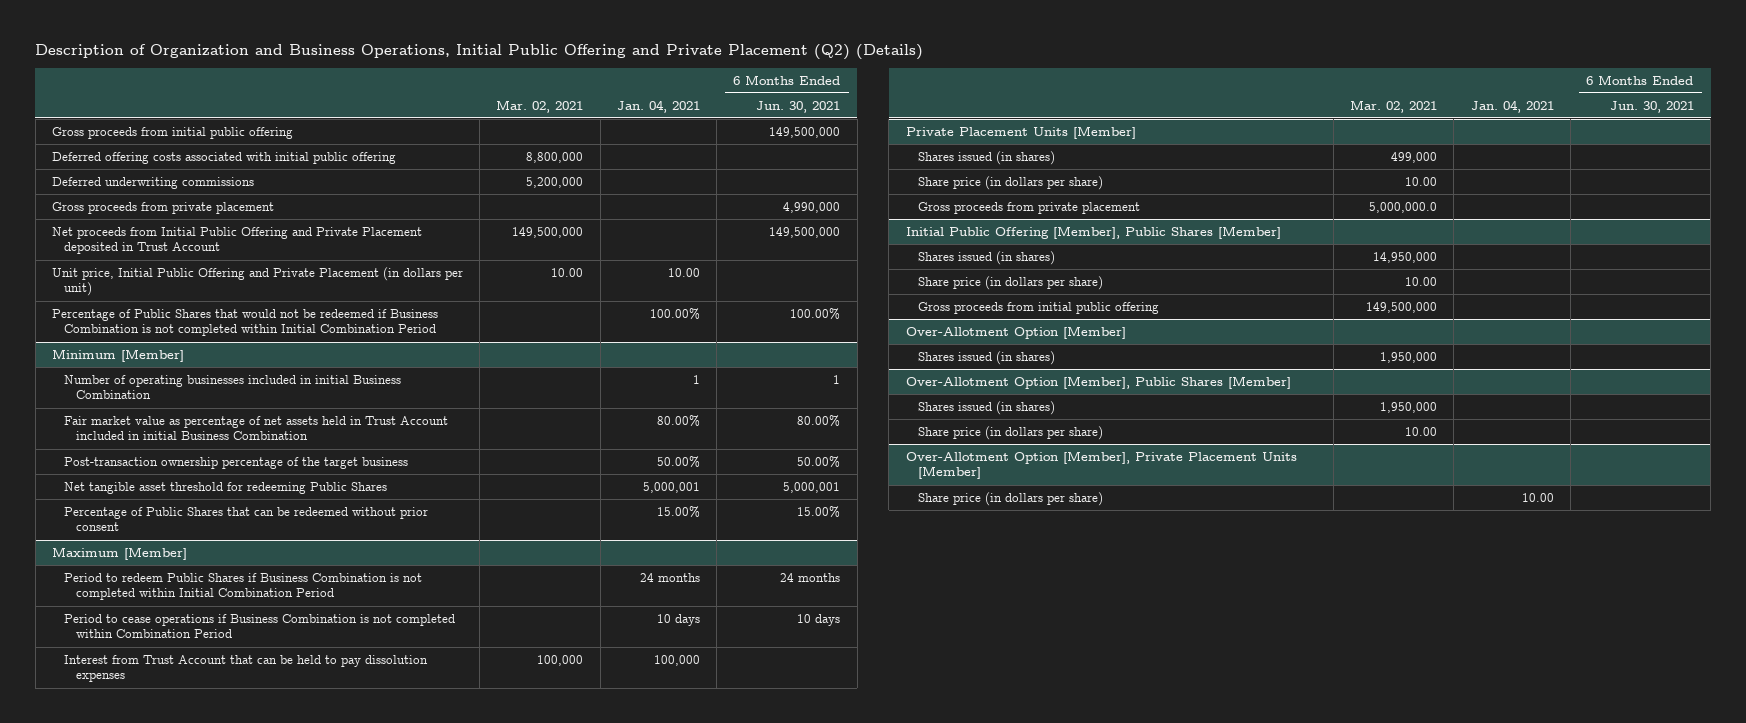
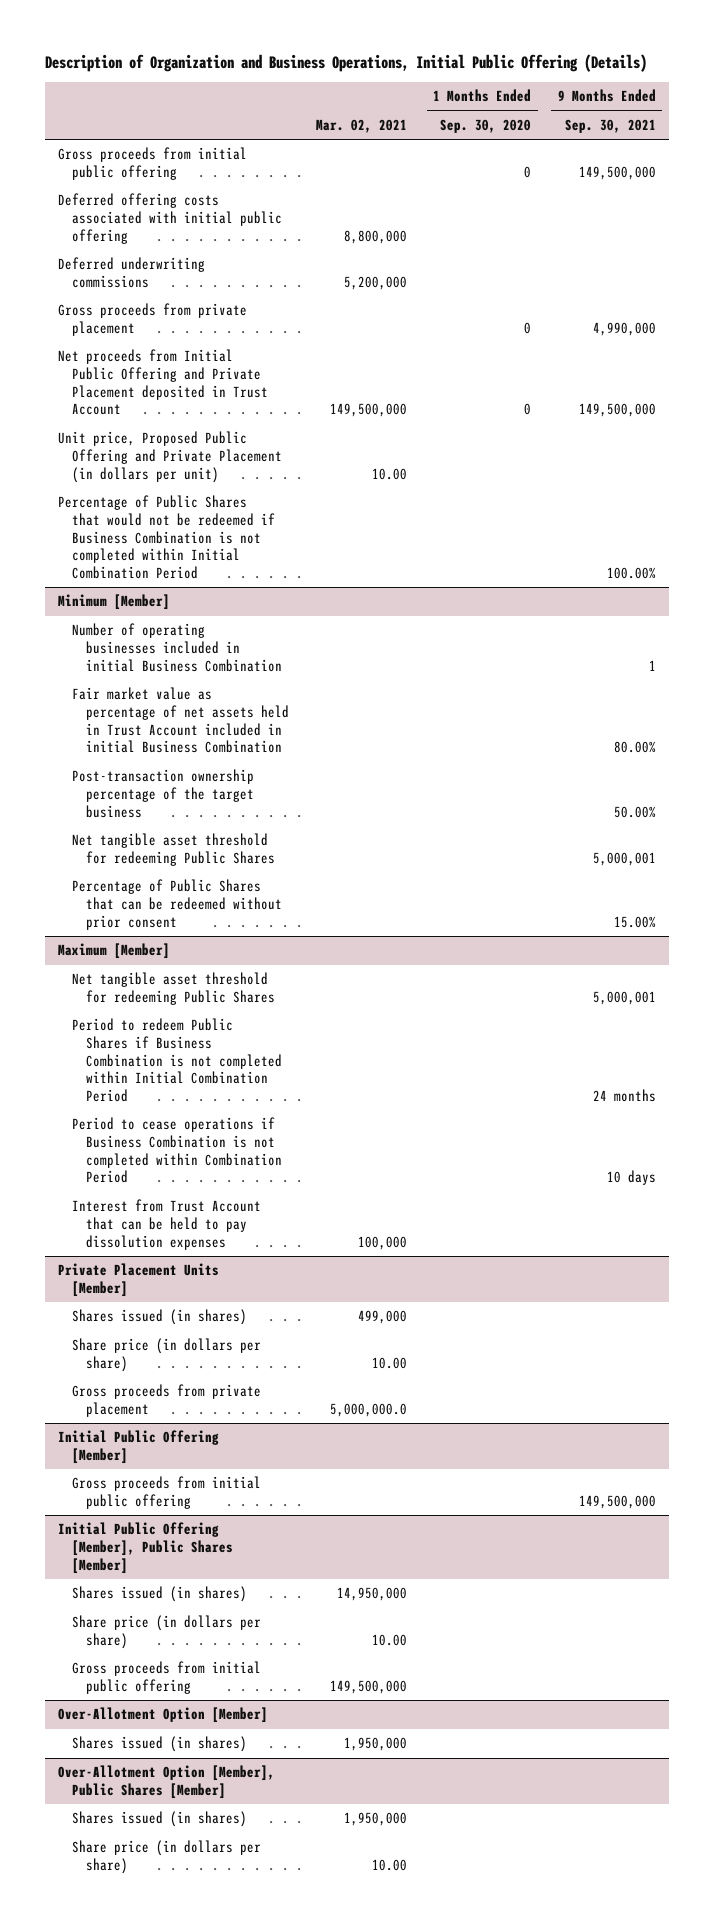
- Description of Organization and Business Operations, Initial Public Offering and Private Placement (Q2) (Details)
+ Description of Organization and Business Operations, Initial Public Offering (Details)
- | Mar. 02, 2021 | Jan. 04, 2021 | 6 Months Ended Jun. 30, 2021
+ | Mar. 02, 2021 | 1 Months Ended Sep. 30, 2020 | 9 Months Ended Sep. 30, 2021
- Unit price, Initial Public Offering and Private Placement (in dollars per unit) | 10.00 | 10.00 |
+ Unit price, Proposed Public Offering and Private Placement (in dollars per unit) | 10.00 | |
@ Maximum [Member]
+ Net tangible asset threshold for redeeming Public Shares | | | 5,000,001
+ Initial Public Offering [Member]
+ Gross proceeds from initial public offering | | | 149,500,000
- Over-Allotment Option [Member], Private Placement Units [Member]
- Share price (in dollars per share) | | 10.00 |

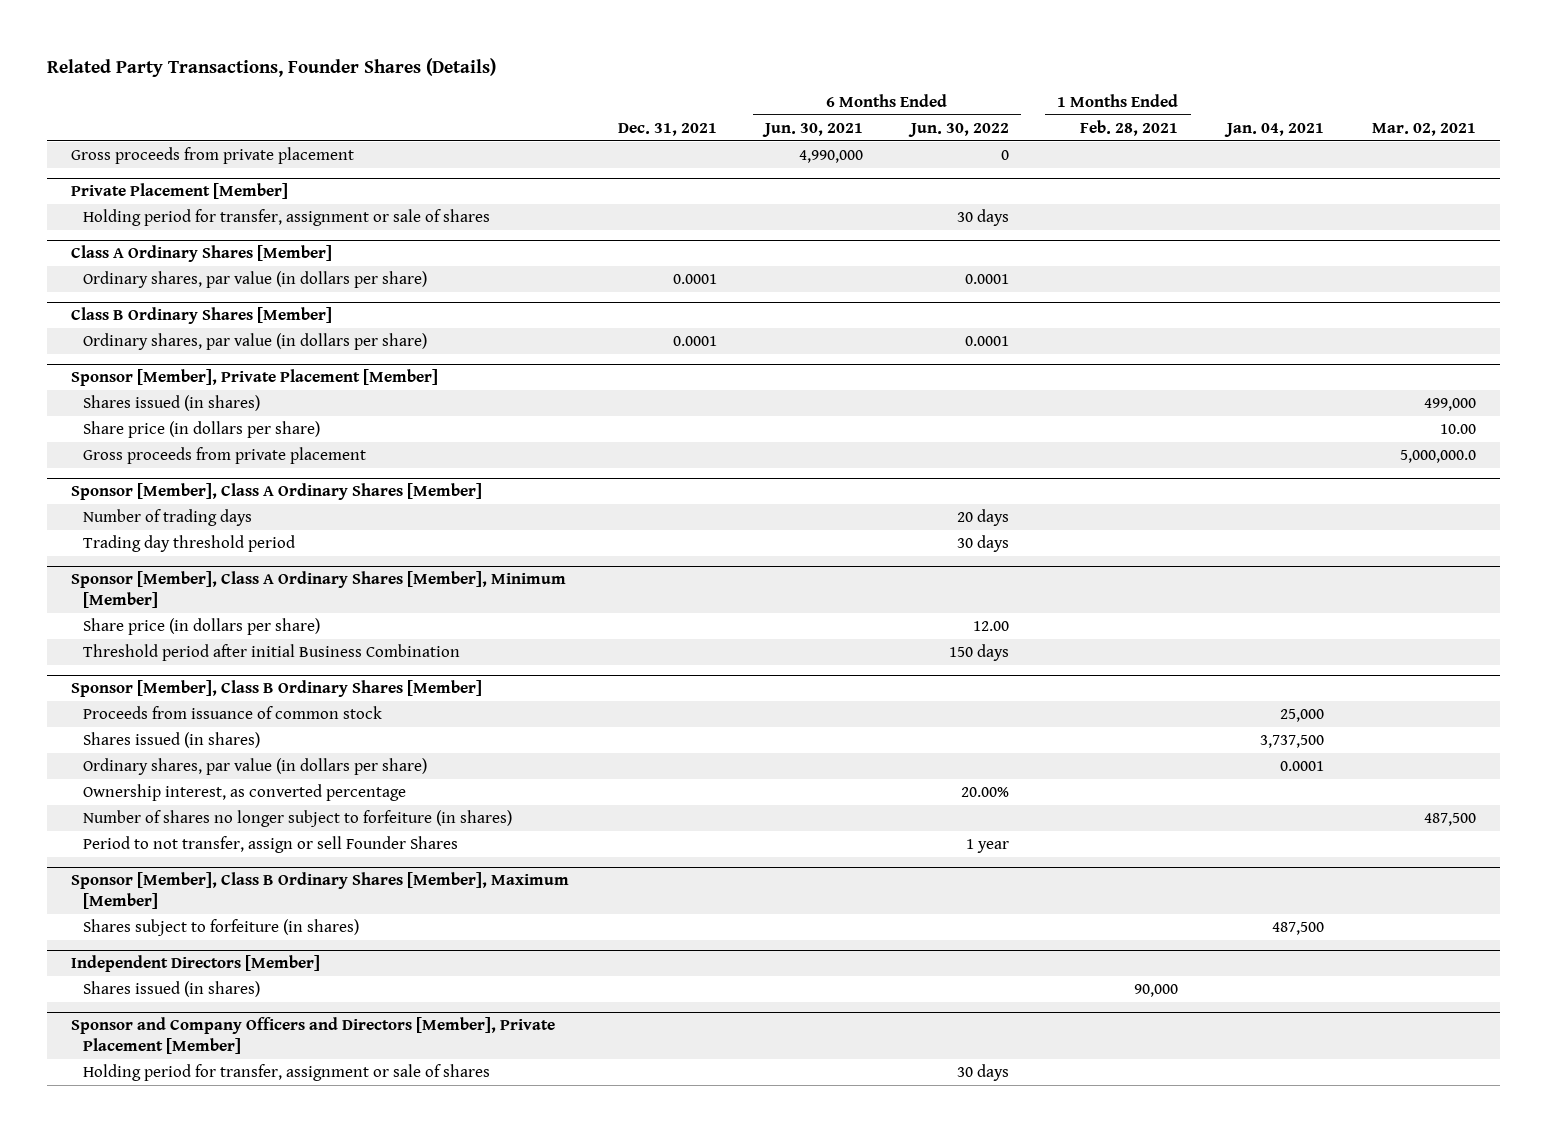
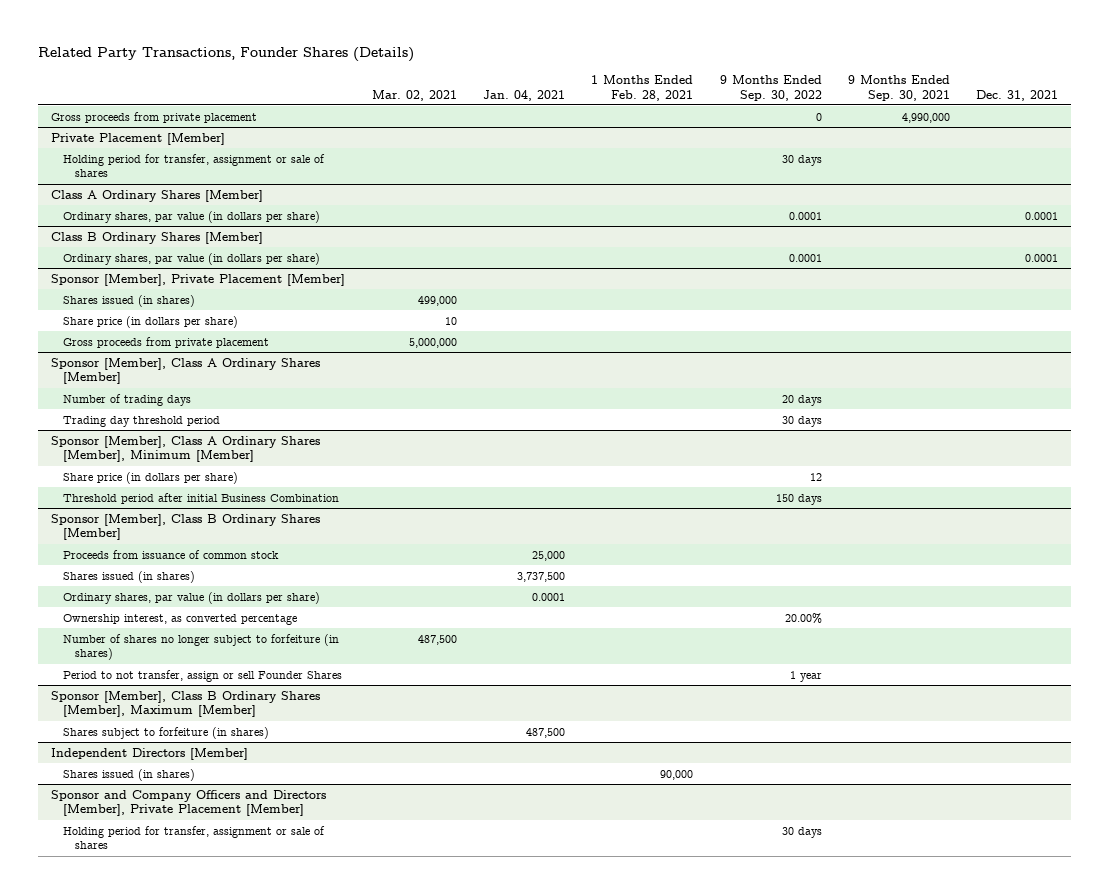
- | Dec. 31, 2021 | 6 Months Ended Jun. 30, 2021 | 6 Months Ended Jun. 30, 2022 | 1 Months Ended Feb. 28, 2021 | Jan. 04, 2021 | Mar. 02, 2021
+ | Mar. 02, 2021 | Jan. 04, 2021 | 1 Months Ended Feb. 28, 2021 | 9 Months Ended Sep. 30, 2022 | 9 Months Ended Sep. 30, 2021 | Dec. 31, 2021
@ Sponsor [Member], Private Placement [Member]
- Share price (in dollars per share) | | | | | | 10.00
- Gross proceeds from private placement | | | | | | 5,000,000.0
+ Share price (in dollars per share) | 10 | | | | |
+ Gross proceeds from private placement | 5,000,000 | | | | |

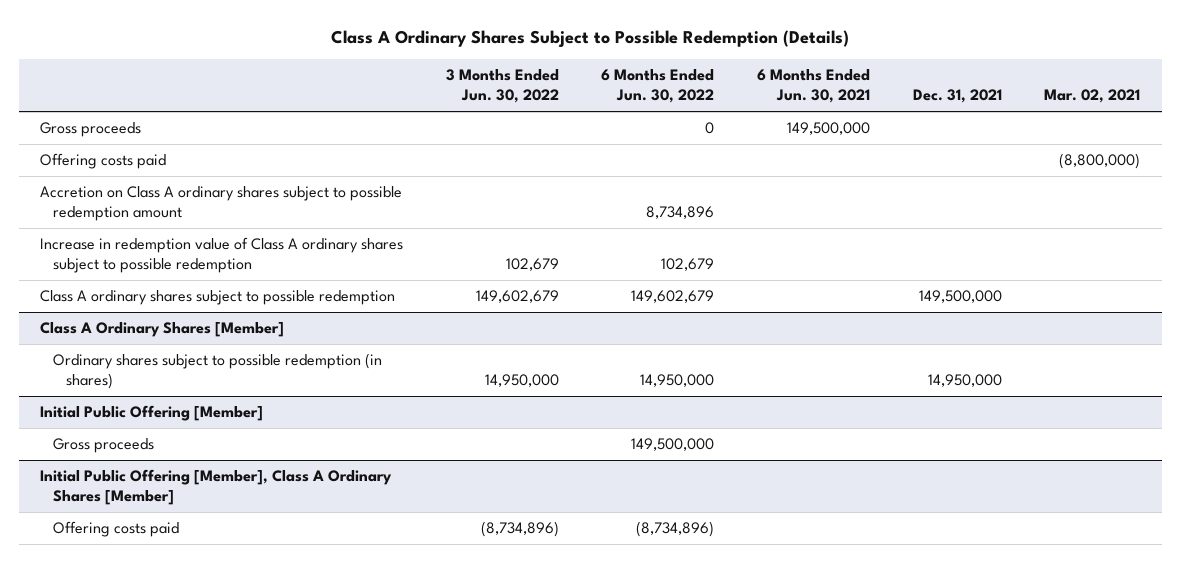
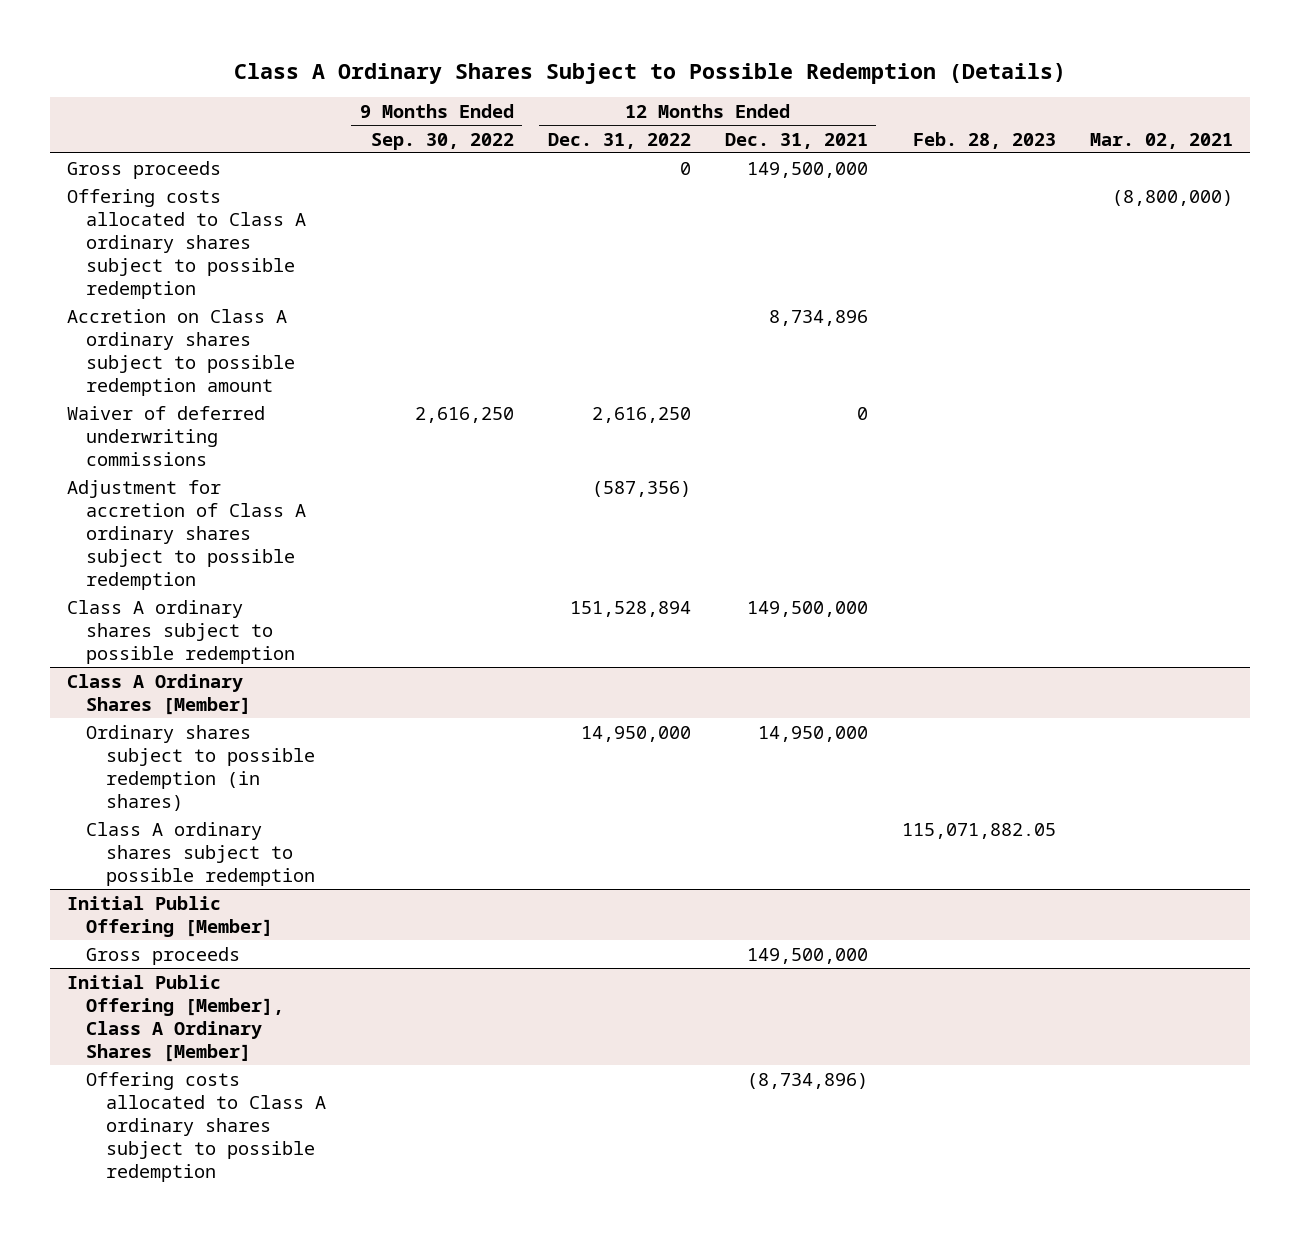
- | 3 Months Ended Jun. 30, 2022 | 6 Months Ended Jun. 30, 2022 | 6 Months Ended Jun. 30, 2021 | Dec. 31, 2021 | Mar. 02, 2021
+ | 9 Months Ended Sep. 30, 2022 | 12 Months Ended Dec. 31, 2022 | 12 Months Ended Dec. 31, 2021 | Feb. 28, 2023 | Mar. 02, 2021
- Offering costs paid | | | | | (8,800,000)
+ Offering costs allocated to Class A ordinary shares subject to possible redemption | | | | | (8,800,000)
- Increase in redemption value of Class A ordinary shares subject to possible redemption | 102,679 | 102,679 | | |
+ Waiver of deferred underwriting commissions | 2,616,250 | 2,616,250 | 0 | |
+ Adjustment for accretion of Class A ordinary shares subject to possible redemption | | (587,356) | | |
@ Class A Ordinary Shares [Member]
+ Class A ordinary shares subject to possible redemption | | | | 115,071,882.05 |
@ Initial Public Offering [Member], Class A Ordinary Shares [Member]
- Offering costs paid | (8,734,896) | (8,734,896) | | |
+ Offering costs allocated to Class A ordinary shares subject to possible redemption | | | (8,734,896) | |

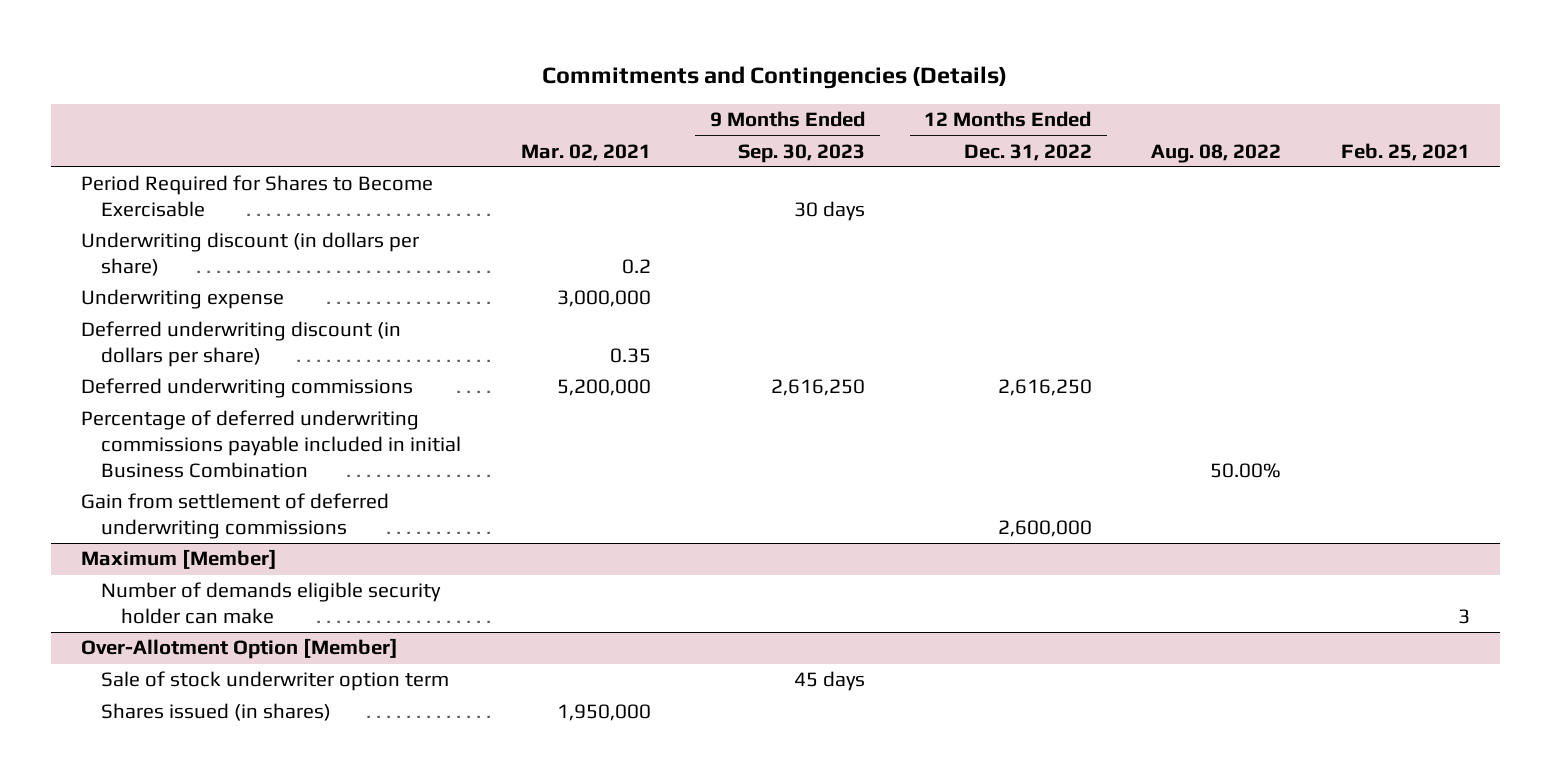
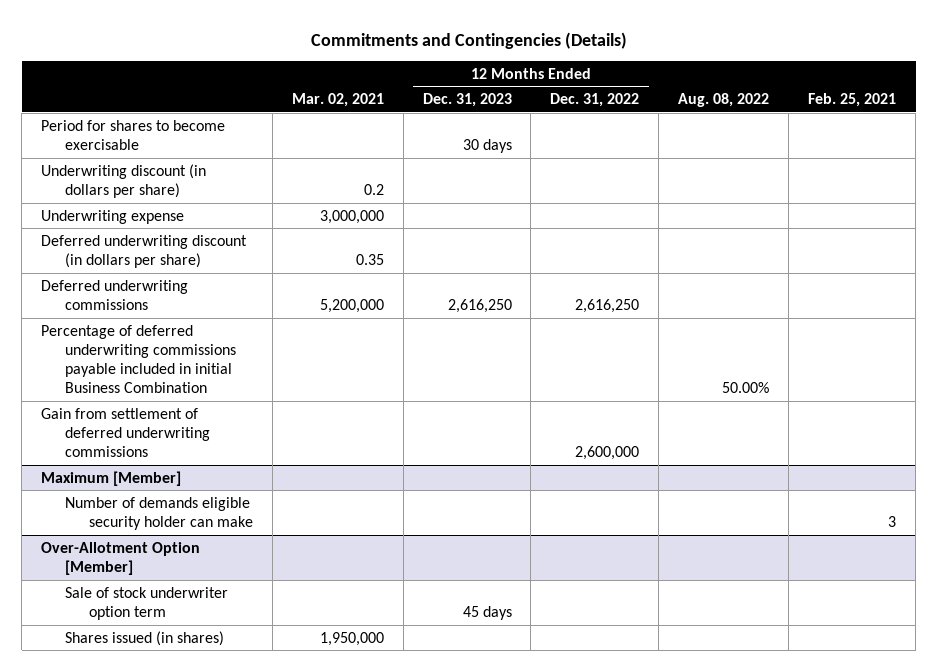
- | Mar. 02, 2021 | 9 Months Ended Sep. 30, 2023 | 12 Months Ended Dec. 31, 2022 | Aug. 08, 2022 | Feb. 25, 2021
+ | Mar. 02, 2021 | 12 Months Ended Dec. 31, 2023 | 12 Months Ended Dec. 31, 2022 | Aug. 08, 2022 | Feb. 25, 2021
- Period Required for Shares to Become Exercisable | | 30 days | | |
+ Period for shares to become exercisable | | 30 days | | |

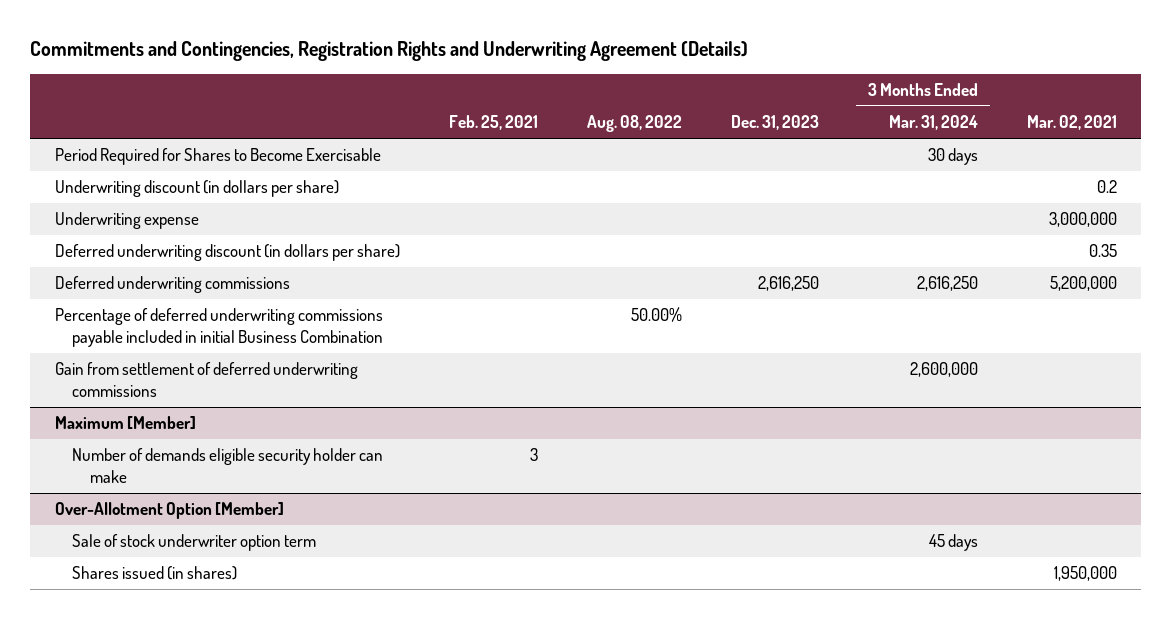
- Commitments and Contingencies (Details)
+ Commitments and Contingencies, Registration Rights and Underwriting Agreement (Details)
- | Mar. 02, 2021 | 12 Months Ended Dec. 31, 2023 | 12 Months Ended Dec. 31, 2022 | Aug. 08, 2022 | Feb. 25, 2021
+ | Feb. 25, 2021 | Aug. 08, 2022 | Dec. 31, 2023 | 3 Months Ended Mar. 31, 2024 | Mar. 02, 2021
- Period for shares to become exercisable | | 30 days | | |
+ Period Required for Shares to Become Exercisable | | | | 30 days |

